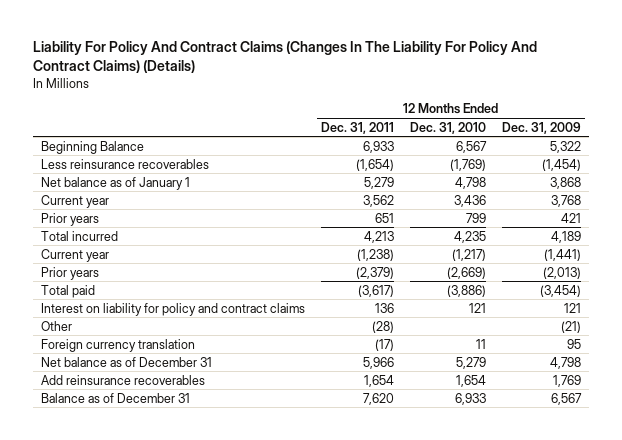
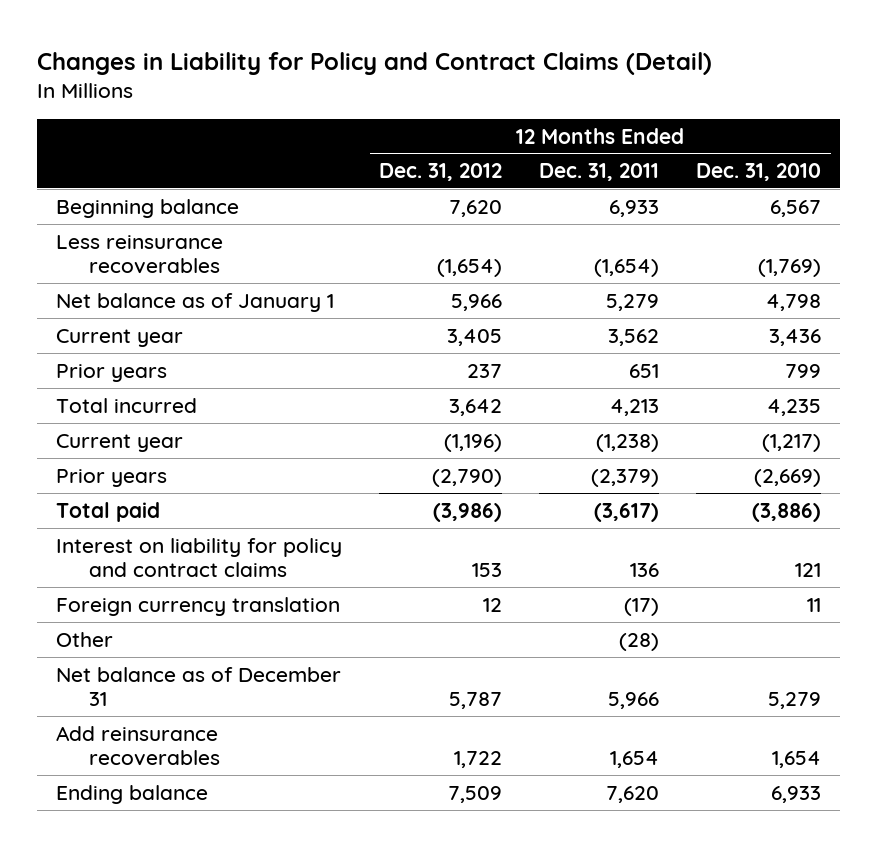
- Liability For Policy And Contract Claims (Changes In The Liability For Policy And Contract Claims) (Details)
+ Changes in Liability for Policy and Contract Claims (Detail)
- | 12 Months Ended Dec. 31, 2011 | 12 Months Ended Dec. 31, 2010 | 12 Months Ended Dec. 31, 2009
+ | 12 Months Ended Dec. 31, 2012 | 12 Months Ended Dec. 31, 2011 | 12 Months Ended Dec. 31, 2010
- Beginning Balance | 6,933 | 6,567 | 5,322
+ Beginning balance | 7,620 | 6,933 | 6,567
moved down: Other | | (28) |
- Balance as of December 31 | 7,620 | 6,933 | 6,567
+ Ending balance | 7,509 | 7,620 | 6,933

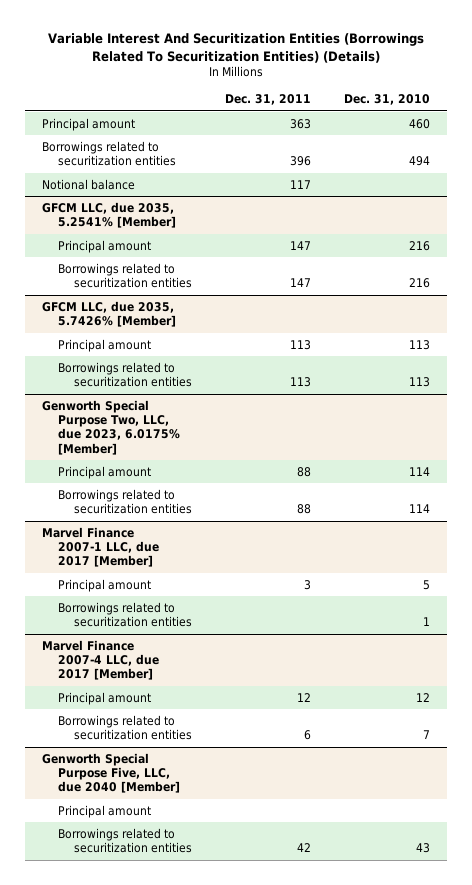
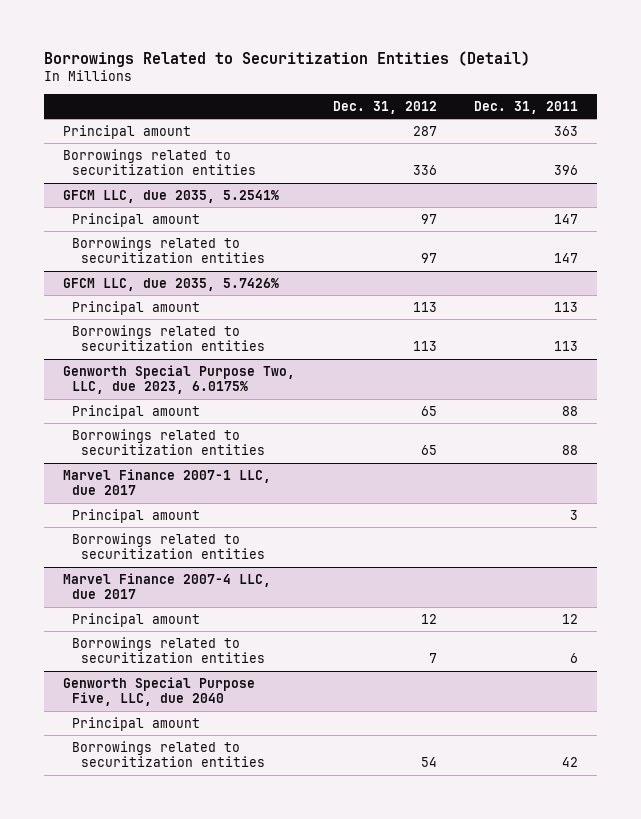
- Variable Interest And Securitization Entities (Borrowings Related To Securitization Entities) (Details)
+ Borrowings Related to Securitization Entities (Detail)
- | Dec. 31, 2011 | Dec. 31, 2010
+ | Dec. 31, 2012 | Dec. 31, 2011
- Notional balance | 117 |
- GFCM LLC, due 2035, 5.2541% [Member]
+ GFCM LLC, due 2035, 5.2541%
- GFCM LLC, due 2035, 5.7426% [Member]
+ GFCM LLC, due 2035, 5.7426%
- Genworth Special Purpose Two, LLC, due 2023, 6.0175% [Member]
+ Genworth Special Purpose Two, LLC, due 2023, 6.0175%
- Marvel Finance 2007-1 LLC, due 2017 [Member]
+ Marvel Finance 2007-1 LLC, due 2017
- Marvel Finance 2007-4 LLC, due 2017 [Member]
+ Marvel Finance 2007-4 LLC, due 2017
- Genworth Special Purpose Five, LLC, due 2040 [Member]
+ Genworth Special Purpose Five, LLC, due 2040

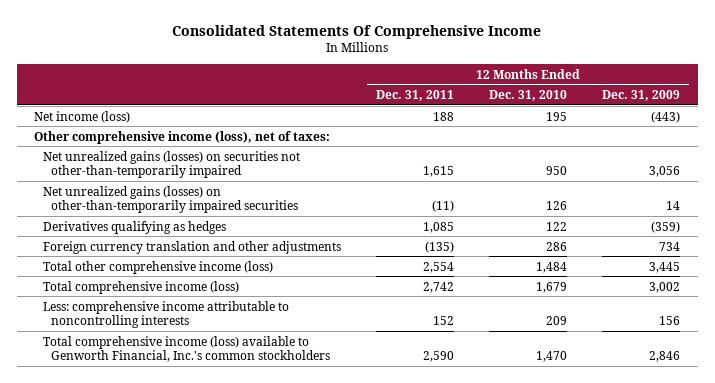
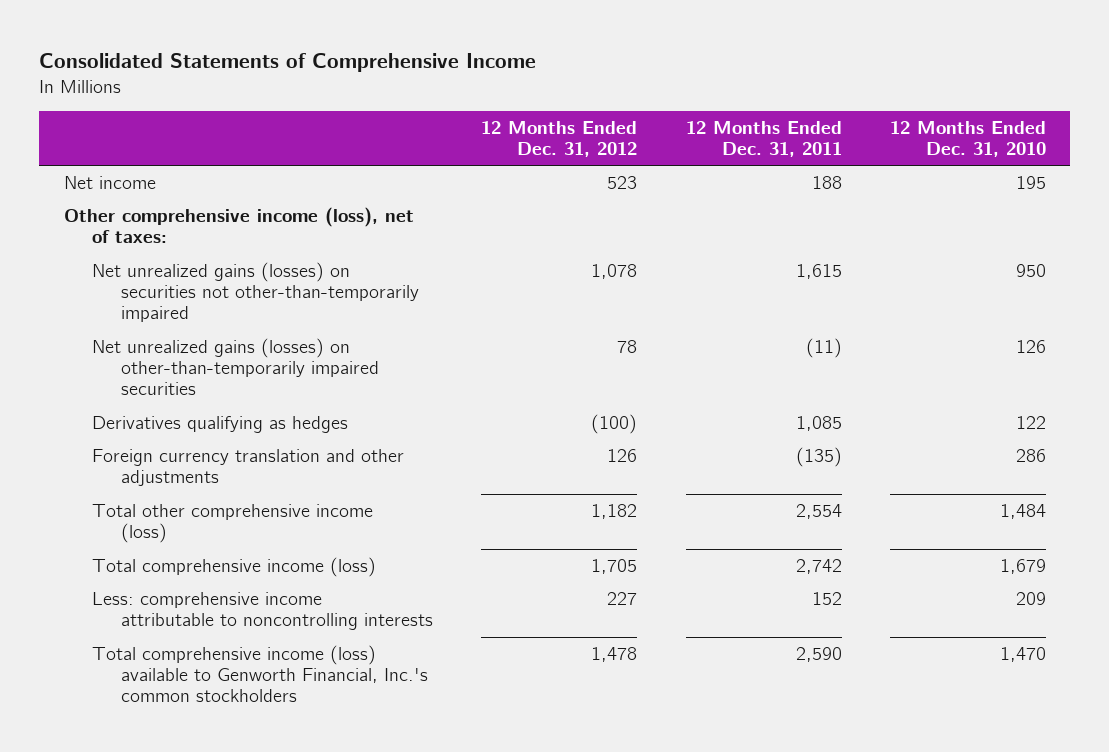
- Consolidated Statements Of Comprehensive Income
+ Consolidated Statements of Comprehensive Income
- | 12 Months Ended Dec. 31, 2011 | 12 Months Ended Dec. 31, 2010 | 12 Months Ended Dec. 31, 2009
+ | 12 Months Ended Dec. 31, 2012 | 12 Months Ended Dec. 31, 2011 | 12 Months Ended Dec. 31, 2010
- Net income (loss) | 188 | 195 | (443)
+ Net income | 523 | 188 | 195

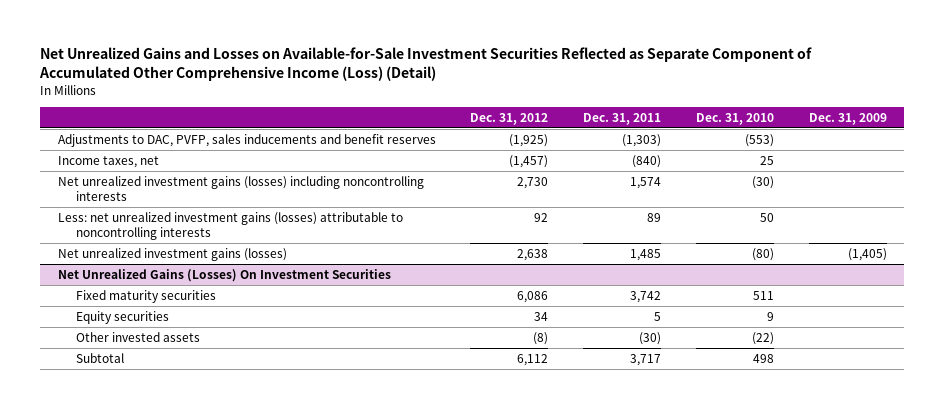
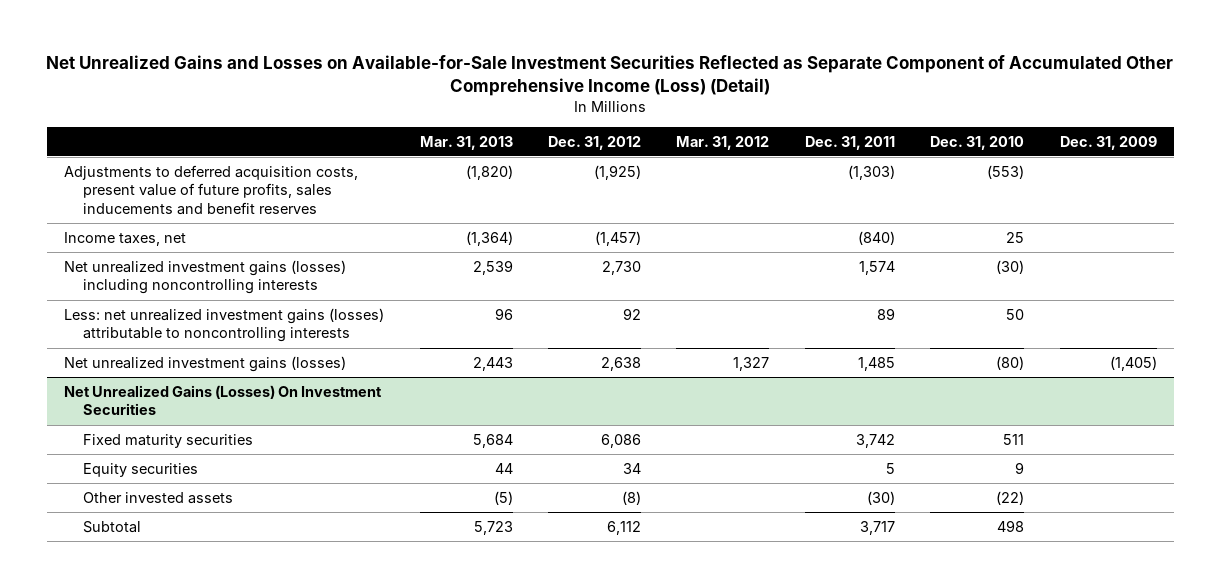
- | Dec. 31, 2012 | Dec. 31, 2011 | Dec. 31, 2010 | Dec. 31, 2009
+ | Mar. 31, 2013 | Dec. 31, 2012 | Mar. 31, 2012 | Dec. 31, 2011 | Dec. 31, 2010 | Dec. 31, 2009
- Adjustments to DAC, PVFP, sales inducements and benefit reserves | (1,925) | (1,303) | (553) |
+ Adjustments to deferred acquisition costs, present value of future profits, sales inducements and benefit reserves | (1,820) | (1,925) | | (1,303) | (553) |

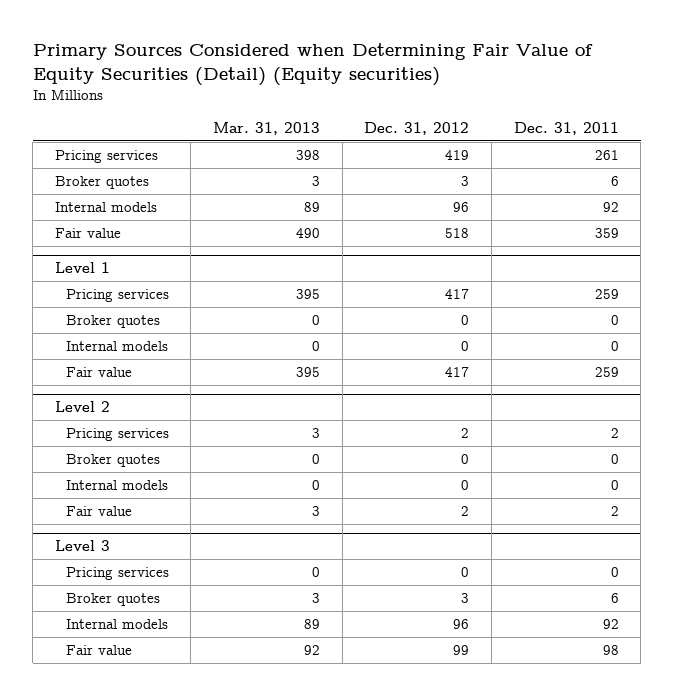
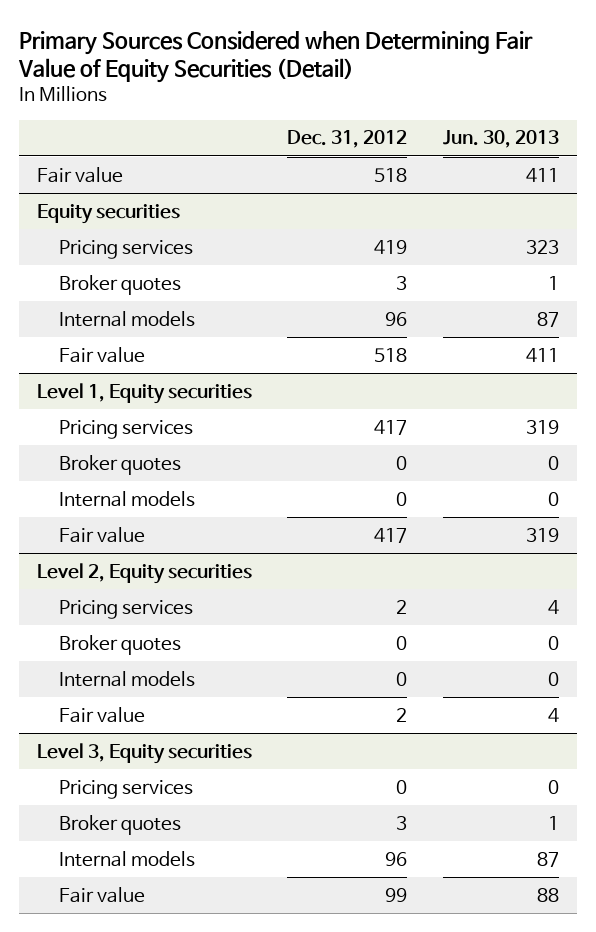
- Primary Sources Considered when Determining Fair Value of Equity Securities (Detail) (Equity securities)
+ Primary Sources Considered when Determining Fair Value of Equity Securities (Detail)
- | Mar. 31, 2013 | Dec. 31, 2012 | Dec. 31, 2011
+ | Dec. 31, 2012 | Jun. 30, 2013
+ Fair value | 518 | 411
+ Equity securities
- Level 1
+ Level 1, Equity securities
- Level 2
+ Level 2, Equity securities
- Level 3
+ Level 3, Equity securities

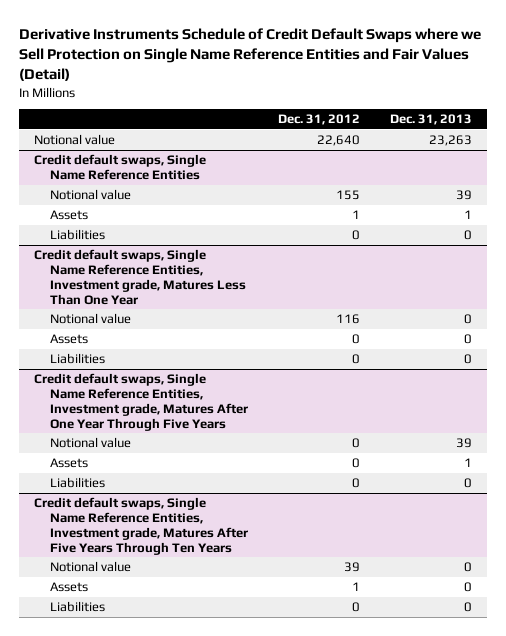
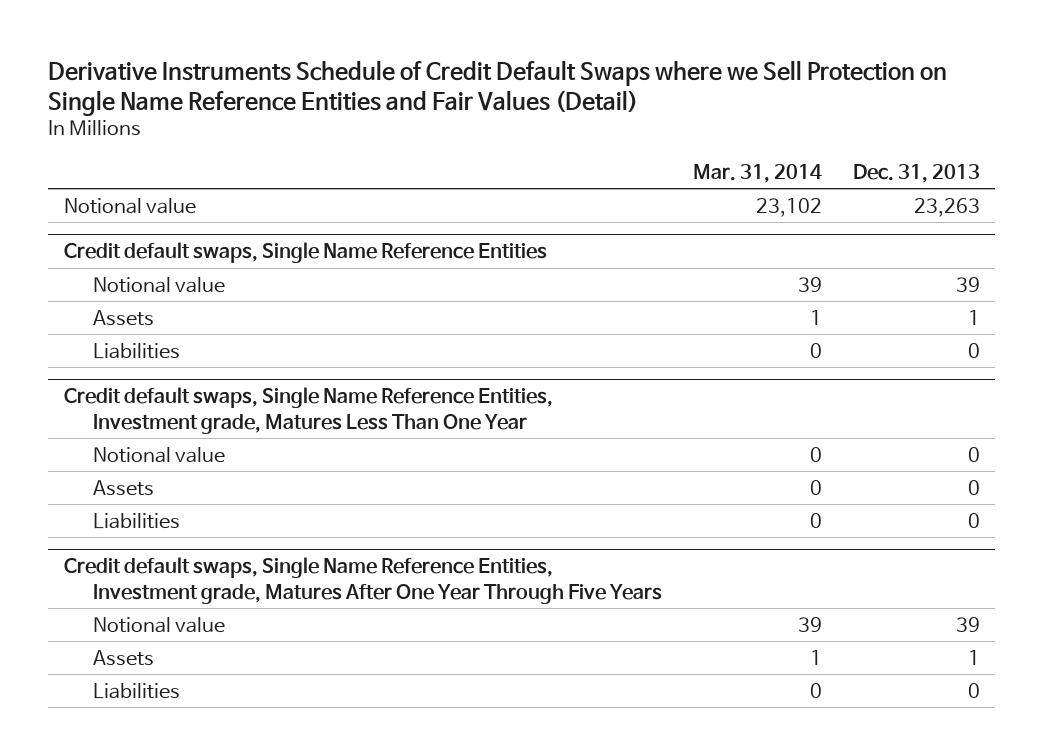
- | Dec. 31, 2012 | Dec. 31, 2013
+ | Mar. 31, 2014 | Dec. 31, 2013
- Credit default swaps, Single Name Reference Entities, Investment grade, Matures After Five Years Through Ten Years
- Notional value | 39 | 0
- Assets | 1 | 0
- Liabilities | 0 | 0

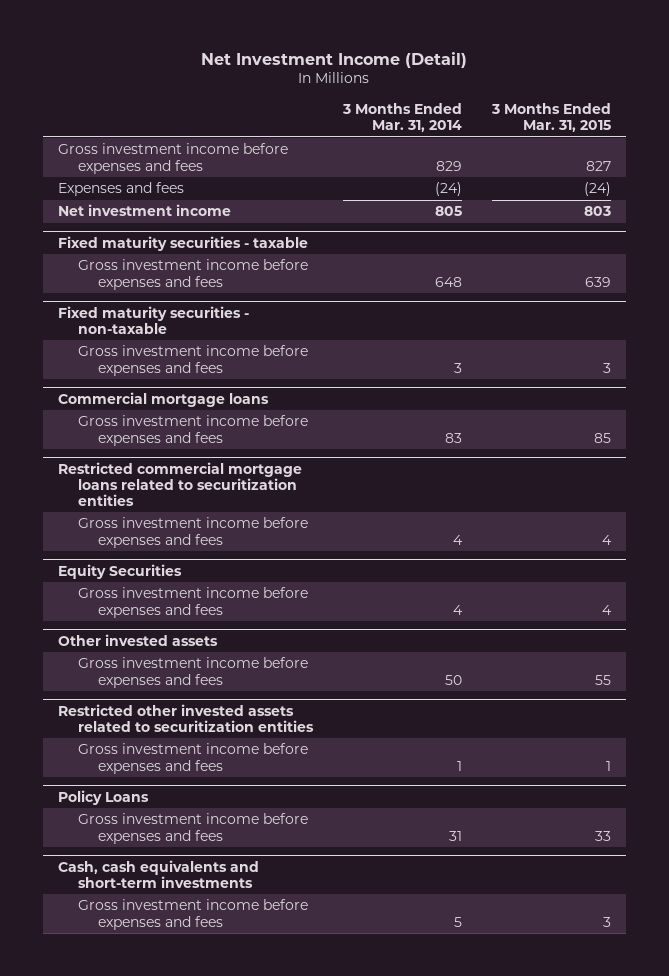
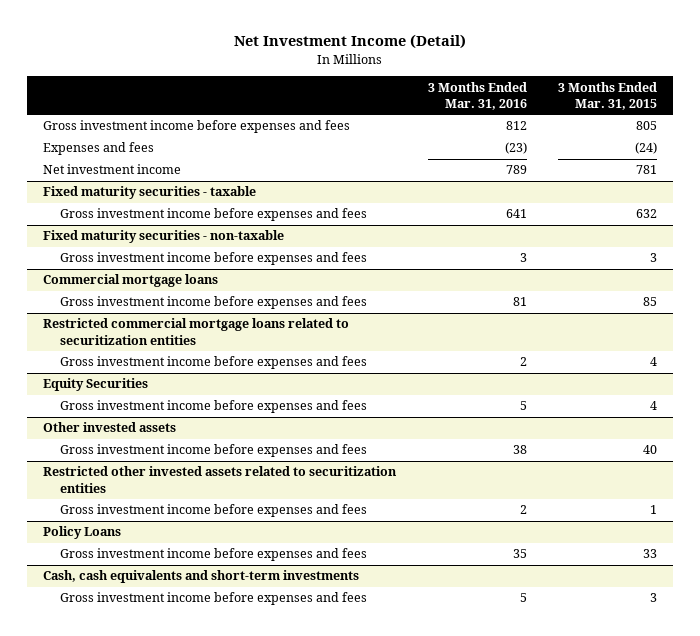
- | 3 Months Ended Mar. 31, 2014 | 3 Months Ended Mar. 31, 2015
+ | 3 Months Ended Mar. 31, 2016 | 3 Months Ended Mar. 31, 2015
- Gross investment income before expenses and fees | 829 | 827
+ Gross investment income before expenses and fees | 812 | 805
- Net investment income | 805 | 803
+ Net investment income | 789 | 781
@ Fixed maturity securities - taxable
- Gross investment income before expenses and fees | 648 | 639
+ Gross investment income before expenses and fees | 641 | 632
@ Other invested assets
- Gross investment income before expenses and fees | 50 | 55
+ Gross investment income before expenses and fees | 38 | 40

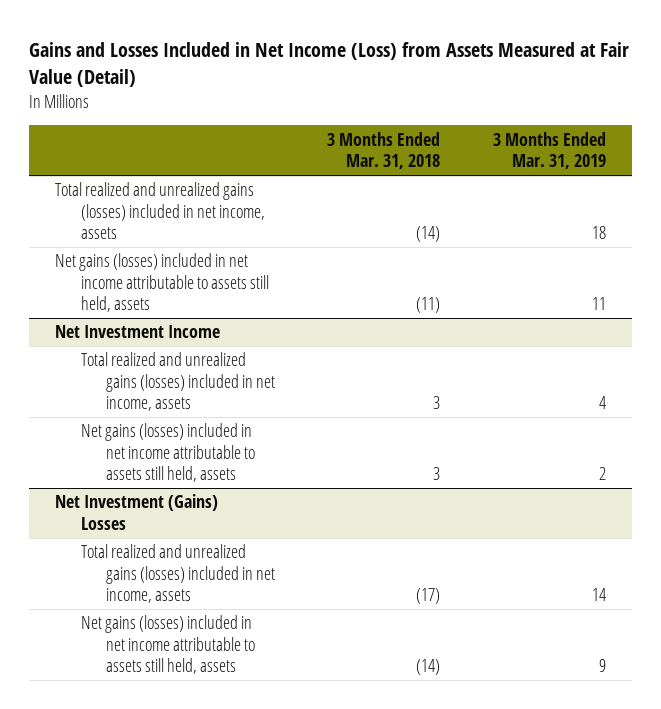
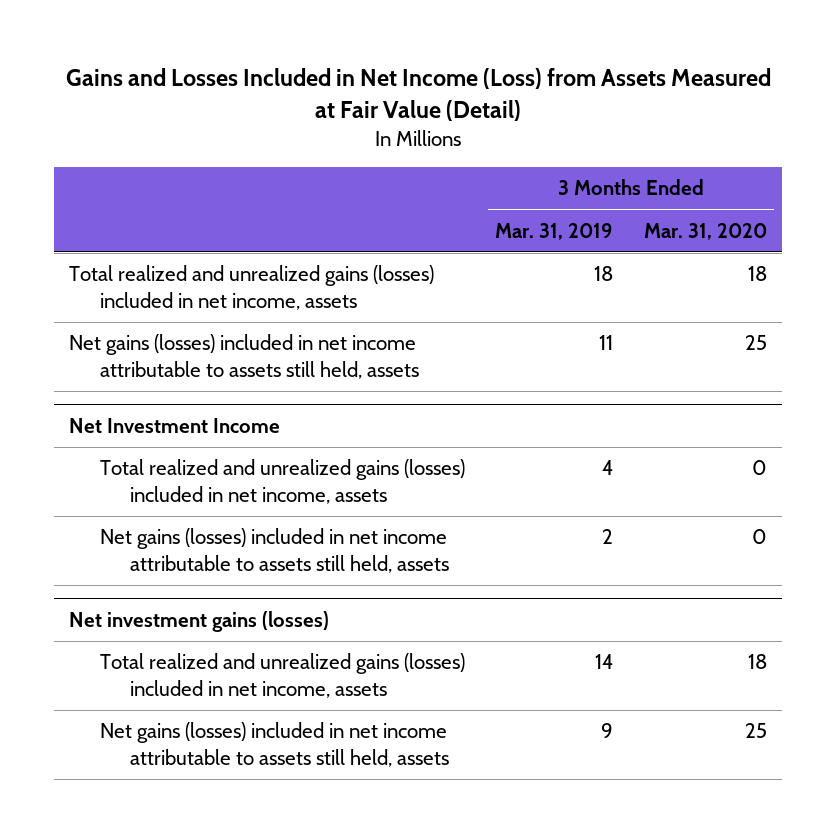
- | 3 Months Ended Mar. 31, 2018 | 3 Months Ended Mar. 31, 2019
+ | 3 Months Ended Mar. 31, 2019 | 3 Months Ended Mar. 31, 2020
- Net Investment (Gains) Losses
+ Net investment gains (losses)

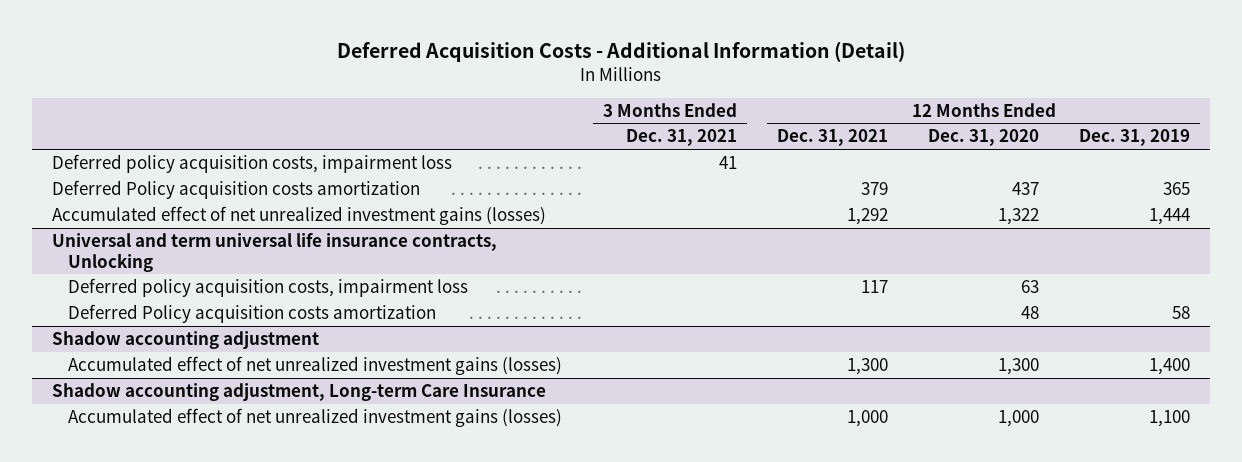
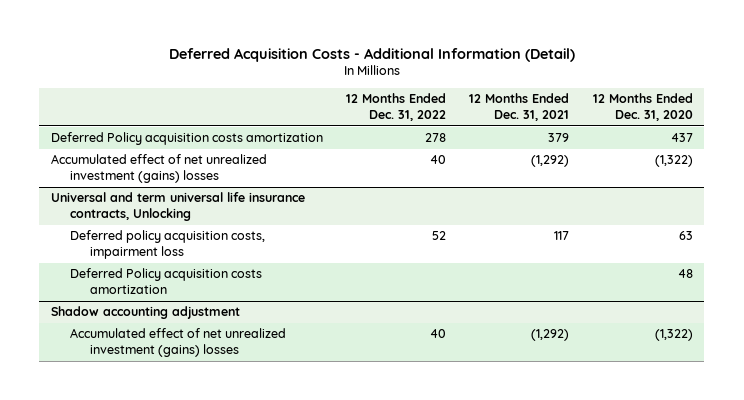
- | 3 Months Ended Dec. 31, 2021 | 12 Months Ended Dec. 31, 2021 | 12 Months Ended Dec. 31, 2020 | 12 Months Ended Dec. 31, 2019
+ | 12 Months Ended Dec. 31, 2022 | 12 Months Ended Dec. 31, 2021 | 12 Months Ended Dec. 31, 2020
- Deferred policy acquisition costs, impairment loss | 41 | | |
- Accumulated effect of net unrealized investment gains (losses) | | 1,292 | 1,322 | 1,444
+ Accumulated effect of net unrealized investment (gains) losses | 40 | (1,292) | (1,322)
@ Shadow accounting adjustment
- Accumulated effect of net unrealized investment gains (losses) | | 1,300 | 1,300 | 1,400
- Shadow accounting adjustment, Long-term Care Insurance
- Accumulated effect of net unrealized investment gains (losses) | | 1,000 | 1,000 | 1,100
@ Shadow accounting adjustment
+ Accumulated effect of net unrealized investment (gains) losses | 40 | (1,292) | (1,322)

